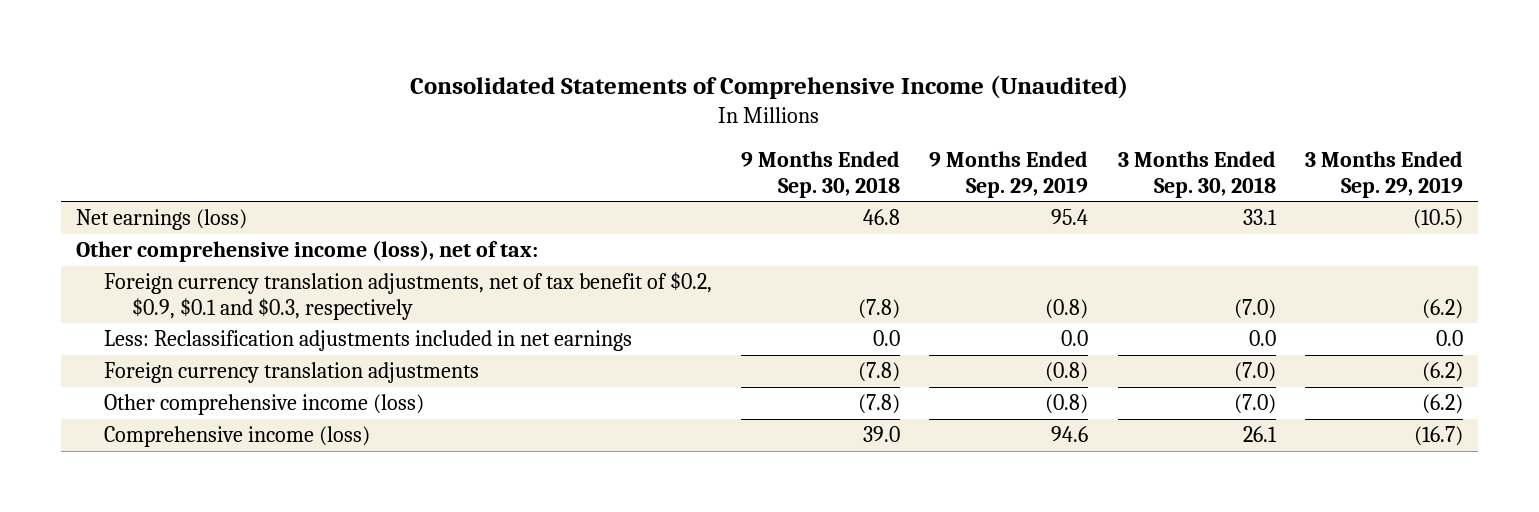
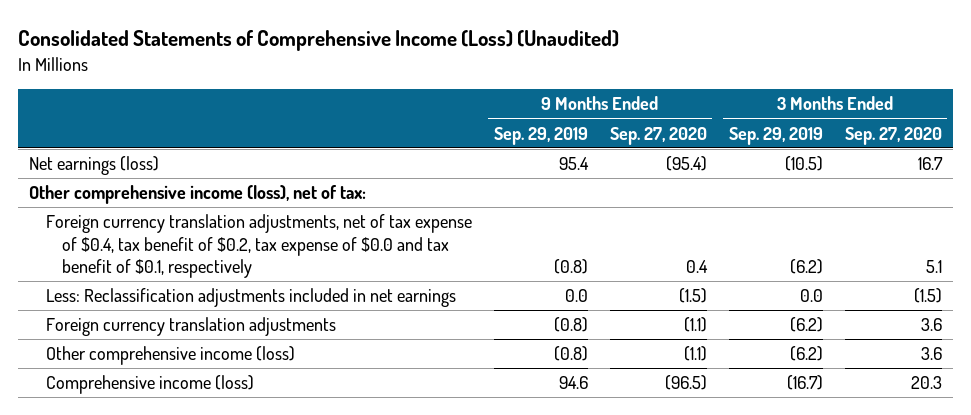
- Consolidated Statements of Comprehensive Income (Unaudited)
+ Consolidated Statements of Comprehensive Income (Loss) (Unaudited)
- | 9 Months Ended Sep. 30, 2018 | 9 Months Ended Sep. 29, 2019 | 3 Months Ended Sep. 30, 2018 | 3 Months Ended Sep. 29, 2019
+ | 9 Months Ended Sep. 29, 2019 | 9 Months Ended Sep. 27, 2020 | 3 Months Ended Sep. 29, 2019 | 3 Months Ended Sep. 27, 2020
- Foreign currency translation adjustments, net of tax benefit of $0.2, $0.9, $0.1 and $0.3, respectively | (7.8) | (0.8) | (7.0) | (6.2)
+ Foreign currency translation adjustments, net of tax expense of $0.4, tax benefit of $0.2, tax expense of $0.0 and tax benefit of $0.1, respectively | (0.8) | 0.4 | (6.2) | 5.1

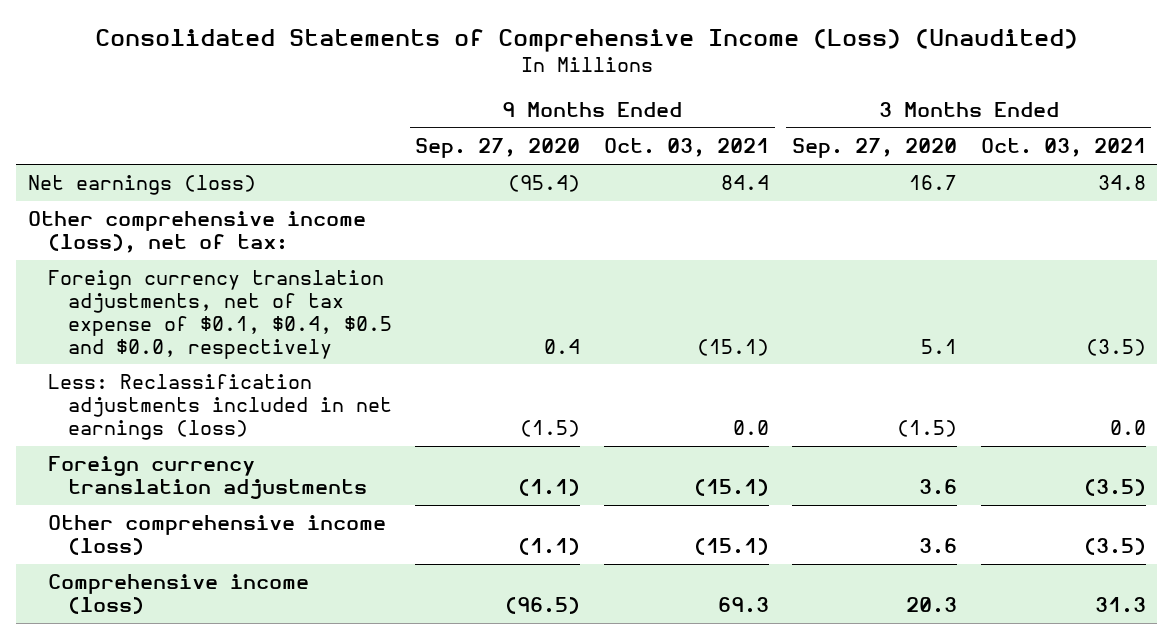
- | 9 Months Ended Sep. 29, 2019 | 9 Months Ended Sep. 27, 2020 | 3 Months Ended Sep. 29, 2019 | 3 Months Ended Sep. 27, 2020
+ | 9 Months Ended Sep. 27, 2020 | 9 Months Ended Oct. 03, 2021 | 3 Months Ended Sep. 27, 2020 | 3 Months Ended Oct. 03, 2021
- Foreign currency translation adjustments, net of tax expense of $0.4, tax benefit of $0.2, tax expense of $0.0 and tax benefit of $0.1, respectively | (0.8) | 0.4 | (6.2) | 5.1
- Less: Reclassification adjustments included in net earnings | 0.0 | (1.5) | 0.0 | (1.5)
+ Foreign currency translation adjustments, net of tax expense of $0.1, $0.4, $0.5 and $0.0, respectively | 0.4 | (15.1) | 5.1 | (3.5)
+ Less: Reclassification adjustments included in net earnings (loss) | (1.5) | 0.0 | (1.5) | 0.0

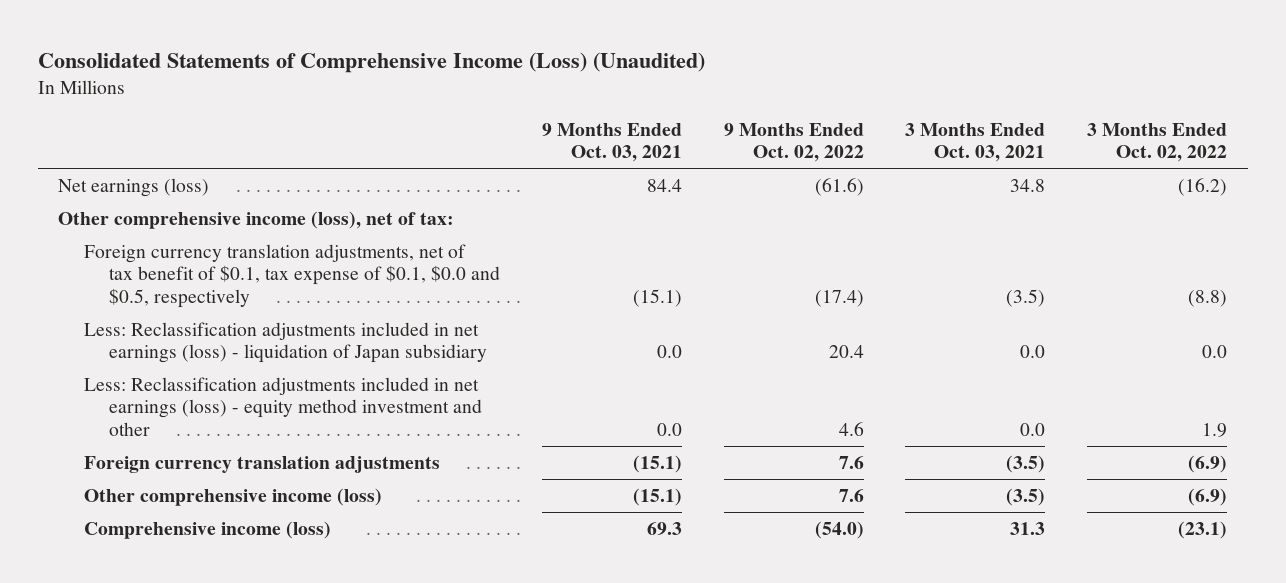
- | 9 Months Ended Sep. 27, 2020 | 9 Months Ended Oct. 03, 2021 | 3 Months Ended Sep. 27, 2020 | 3 Months Ended Oct. 03, 2021
+ | 9 Months Ended Oct. 03, 2021 | 9 Months Ended Oct. 02, 2022 | 3 Months Ended Oct. 03, 2021 | 3 Months Ended Oct. 02, 2022
- Foreign currency translation adjustments, net of tax expense of $0.1, $0.4, $0.5 and $0.0, respectively | 0.4 | (15.1) | 5.1 | (3.5)
- Less: Reclassification adjustments included in net earnings (loss) | (1.5) | 0.0 | (1.5) | 0.0
+ Foreign currency translation adjustments, net of tax benefit of $0.1, tax expense of $0.1, $0.0 and $0.5, respectively | (15.1) | (17.4) | (3.5) | (8.8)
+ Less: Reclassification adjustments included in net earnings (loss) - liquidation of Japan subsidiary | 0.0 | 20.4 | 0.0 | 0.0
+ Less: Reclassification adjustments included in net earnings (loss) - equity method investment and other | 0.0 | 4.6 | 0.0 | 1.9

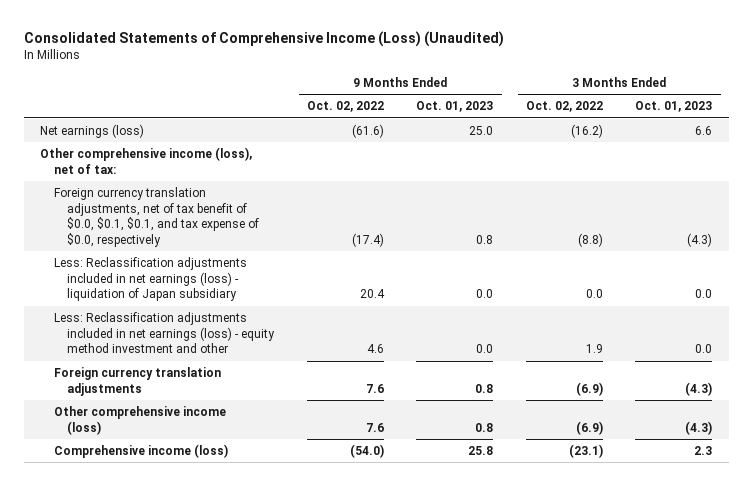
- | 9 Months Ended Oct. 03, 2021 | 9 Months Ended Oct. 02, 2022 | 3 Months Ended Oct. 03, 2021 | 3 Months Ended Oct. 02, 2022
+ | 9 Months Ended Oct. 02, 2022 | 9 Months Ended Oct. 01, 2023 | 3 Months Ended Oct. 02, 2022 | 3 Months Ended Oct. 01, 2023
- Foreign currency translation adjustments, net of tax benefit of $0.1, tax expense of $0.1, $0.0 and $0.5, respectively | (15.1) | (17.4) | (3.5) | (8.8)
+ Foreign currency translation adjustments, net of tax benefit of $0.0, $0.1, $0.1, and tax expense of $0.0, respectively | (17.4) | 0.8 | (8.8) | (4.3)

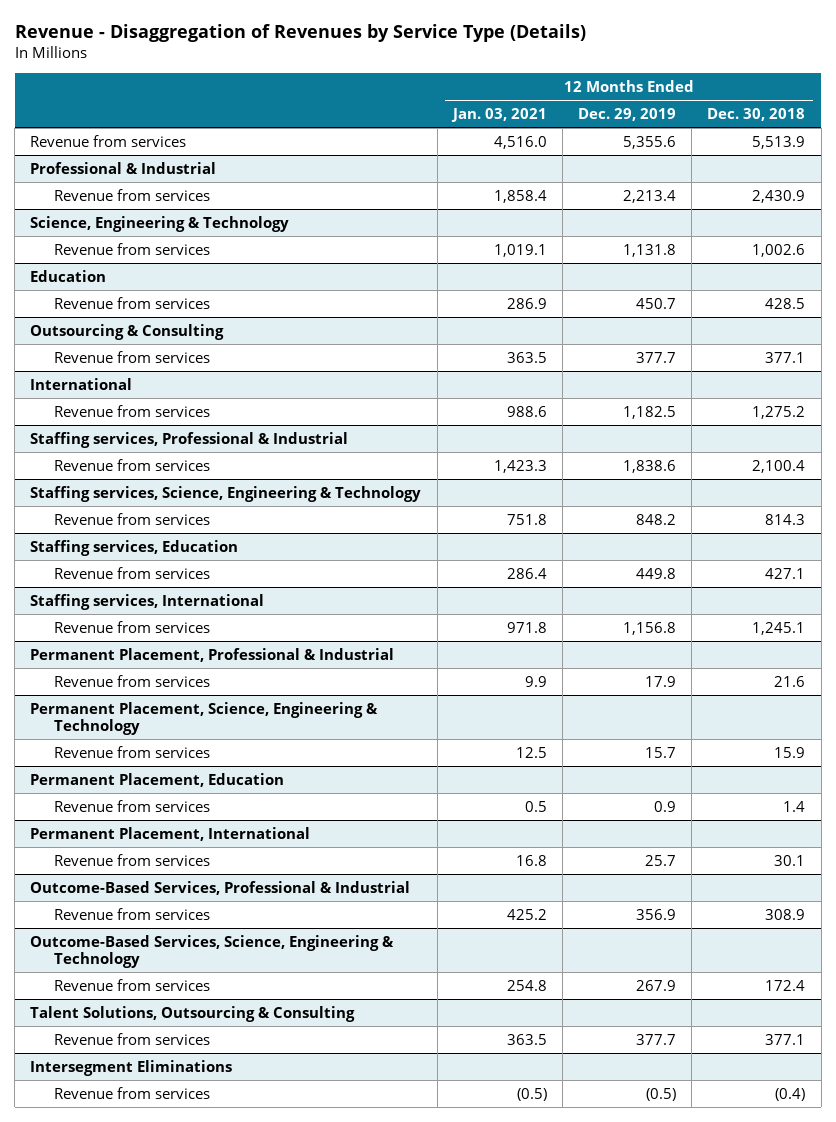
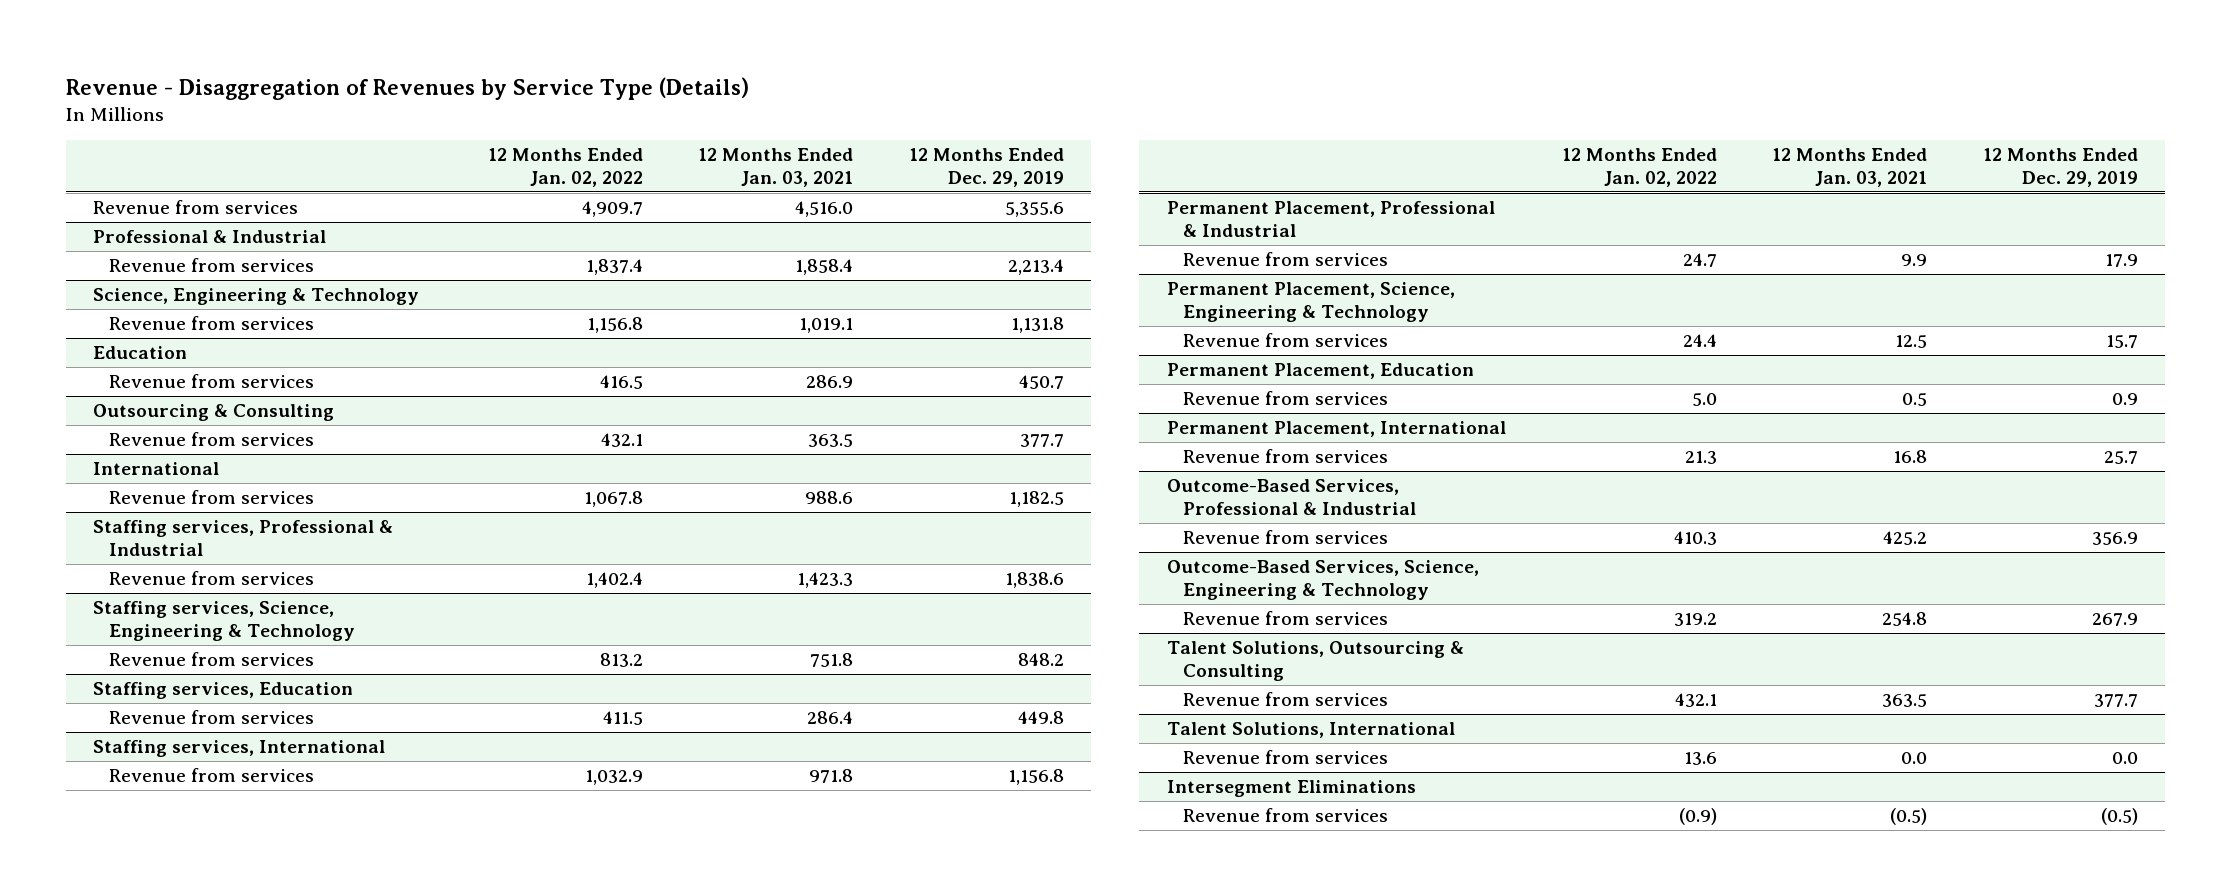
- | 12 Months Ended Jan. 03, 2021 | 12 Months Ended Dec. 29, 2019 | 12 Months Ended Dec. 30, 2018
+ | 12 Months Ended Jan. 02, 2022 | 12 Months Ended Jan. 03, 2021 | 12 Months Ended Dec. 29, 2019
+ Talent Solutions, International
+ Revenue from services | 13.6 | 0.0 | 0.0

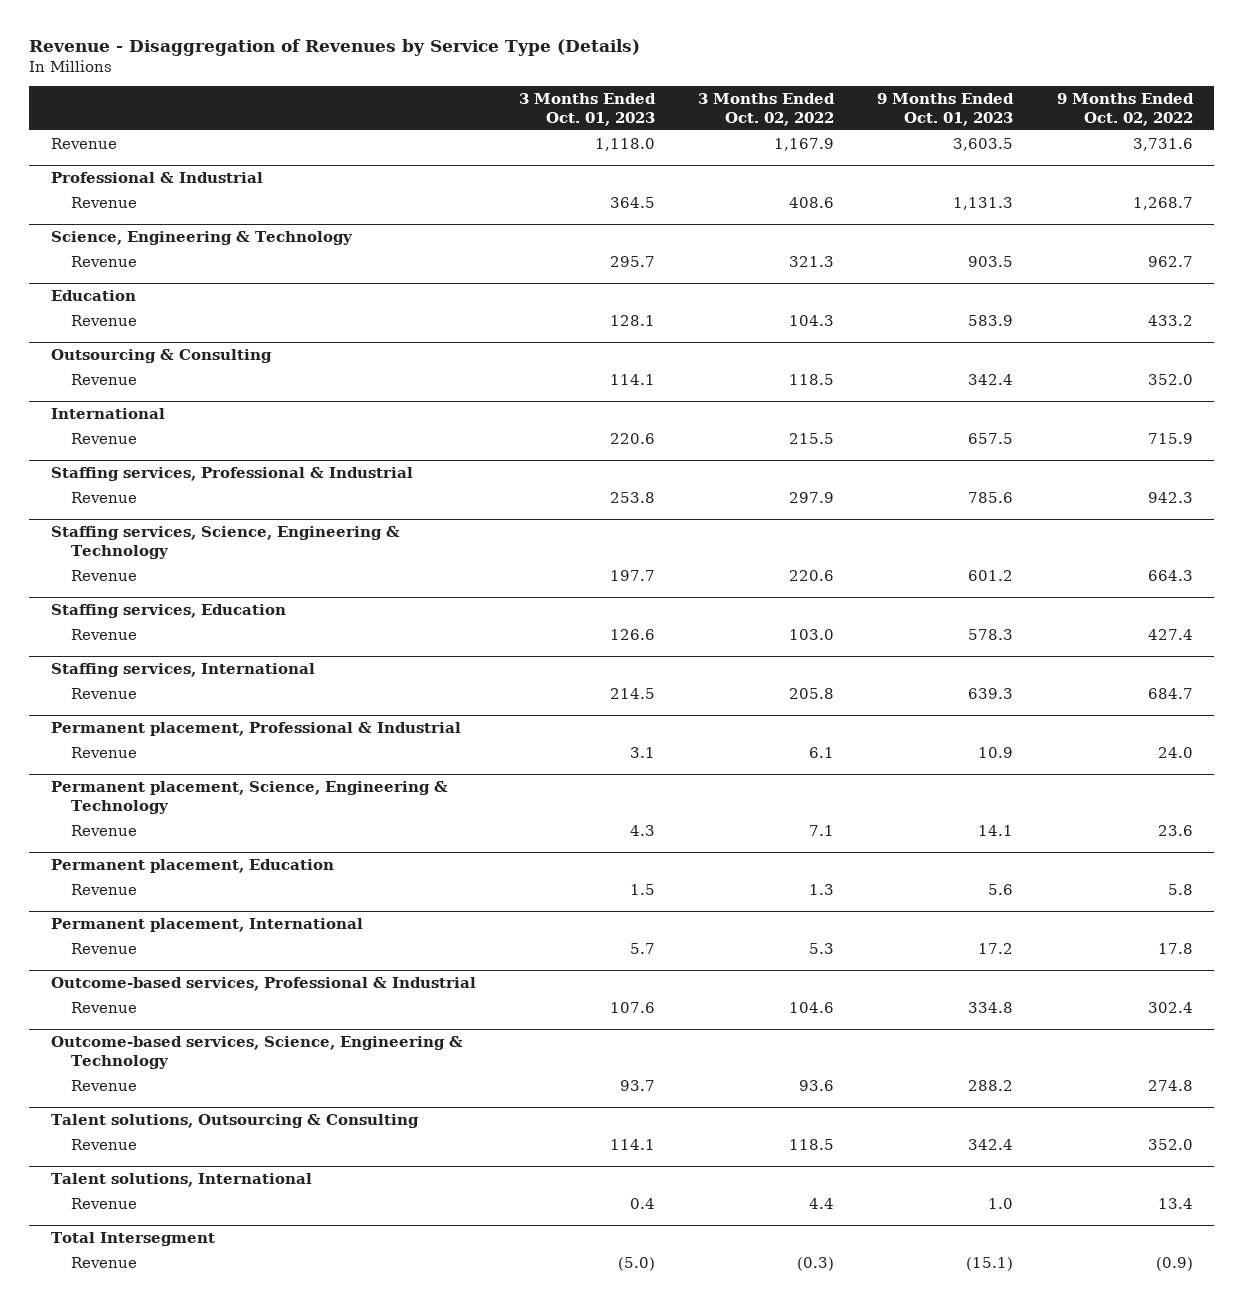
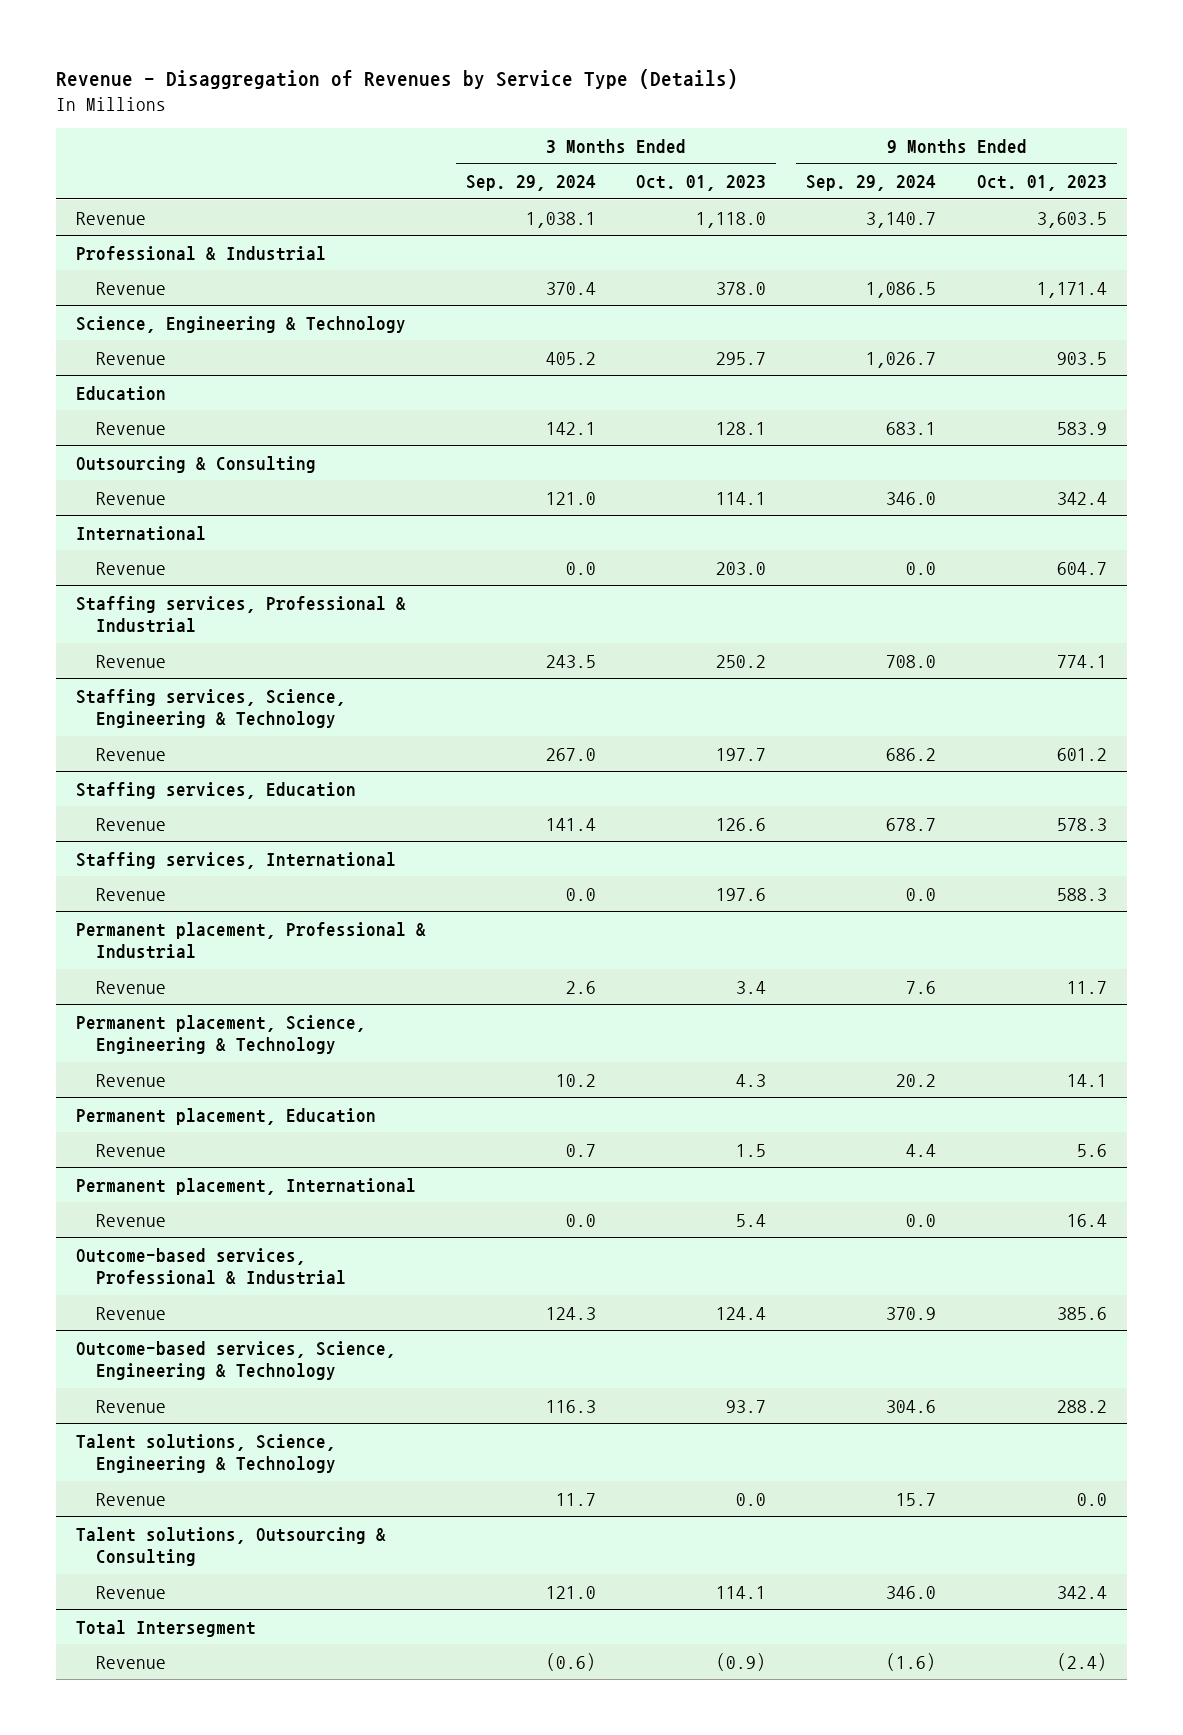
- | 3 Months Ended Oct. 01, 2023 | 3 Months Ended Oct. 02, 2022 | 9 Months Ended Oct. 01, 2023 | 9 Months Ended Oct. 02, 2022
+ | 3 Months Ended Sep. 29, 2024 | 3 Months Ended Oct. 01, 2023 | 9 Months Ended Sep. 29, 2024 | 9 Months Ended Oct. 01, 2023
@ Professional & Industrial
- Revenue | 364.5 | 408.6 | 1,131.3 | 1,268.7
+ Revenue | 370.4 | 378.0 | 1,086.5 | 1,171.4
@ International
- Revenue | 220.6 | 215.5 | 657.5 | 715.9
+ Revenue | 0.0 | 203.0 | 0.0 | 604.7
@ Staffing services, Professional & Industrial
- Revenue | 253.8 | 297.9 | 785.6 | 942.3
+ Revenue | 243.5 | 250.2 | 708.0 | 774.1
@ Staffing services, International
- Revenue | 214.5 | 205.8 | 639.3 | 684.7
+ Revenue | 0.0 | 197.6 | 0.0 | 588.3
@ Permanent placement, Professional & Industrial
- Revenue | 3.1 | 6.1 | 10.9 | 24.0
+ Revenue | 2.6 | 3.4 | 7.6 | 11.7
@ Permanent placement, International
- Revenue | 5.7 | 5.3 | 17.2 | 17.8
+ Revenue | 0.0 | 5.4 | 0.0 | 16.4
@ Outcome-based services, Professional & Industrial
- Revenue | 107.6 | 104.6 | 334.8 | 302.4
+ Revenue | 124.3 | 124.4 | 370.9 | 385.6
+ Talent solutions, Science, Engineering & Technology
+ Revenue | 11.7 | 0.0 | 15.7 | 0.0
- Talent solutions, International
- Revenue | 0.4 | 4.4 | 1.0 | 13.4
@ Total Intersegment
- Revenue | (5.0) | (0.3) | (15.1) | (0.9)
+ Revenue | (0.6) | (0.9) | (1.6) | (2.4)

